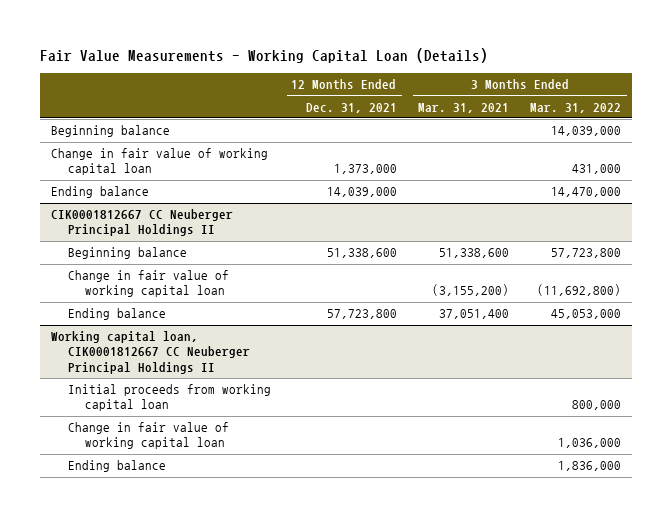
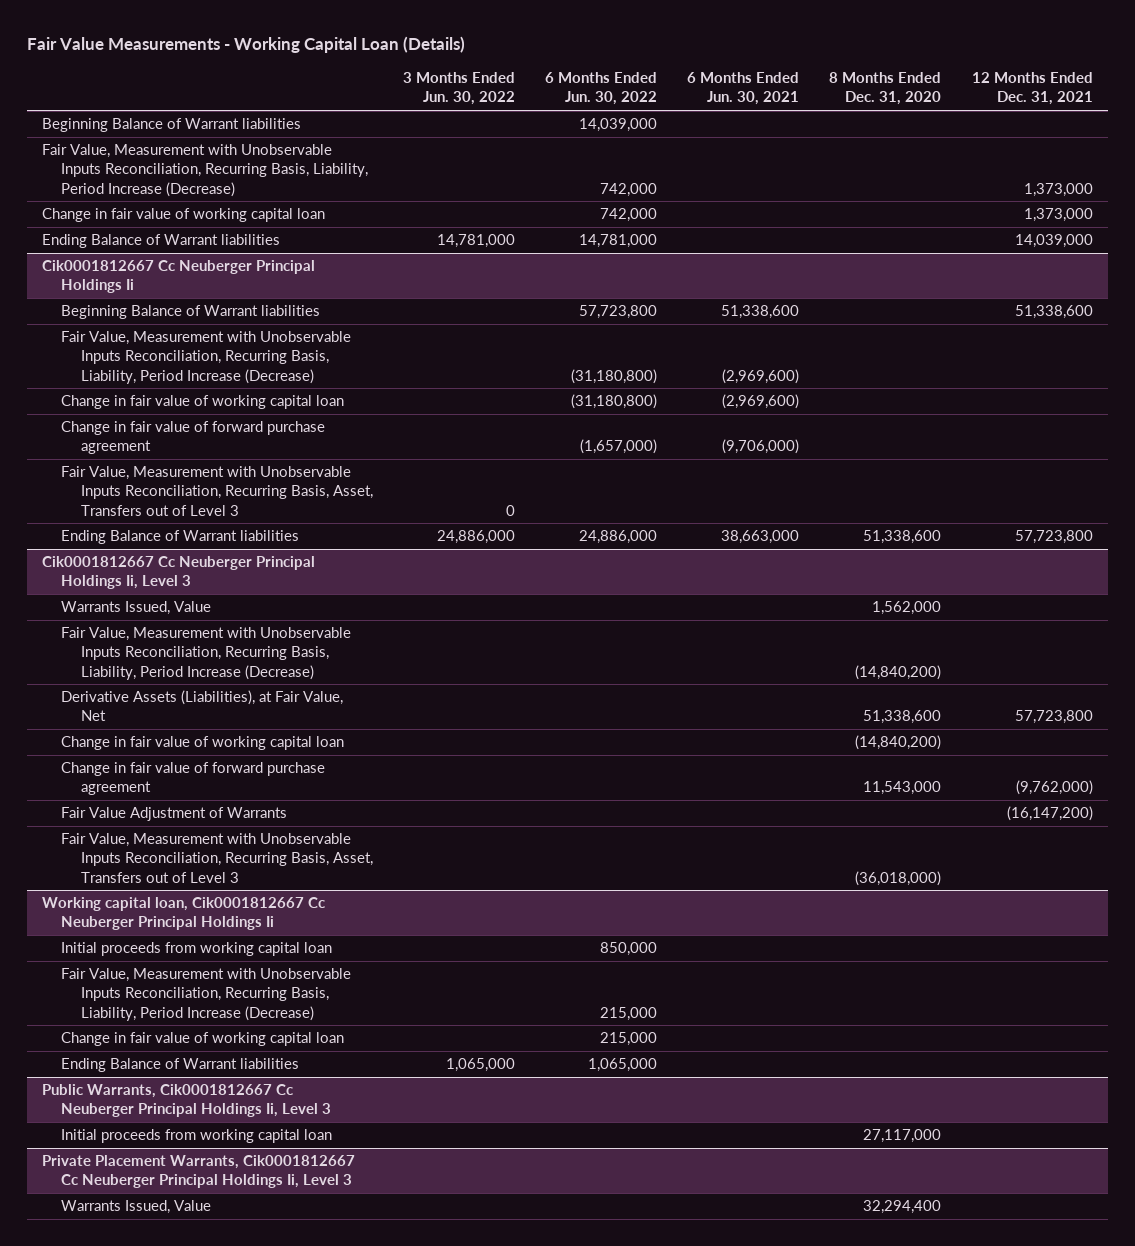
- | 12 Months Ended Dec. 31, 2021 | 3 Months Ended Mar. 31, 2021 | 3 Months Ended Mar. 31, 2022
+ | 3 Months Ended Jun. 30, 2022 | 6 Months Ended Jun. 30, 2022 | 6 Months Ended Jun. 30, 2021 | 8 Months Ended Dec. 31, 2020 | 12 Months Ended Dec. 31, 2021
- Beginning balance | | | 14,039,000
+ Beginning Balance of Warrant liabilities | | 14,039,000 | | |
+ Fair Value, Measurement with Unobservable Inputs Reconciliation, Recurring Basis, Liability, Period Increase (Decrease) | | 742,000 | | | 1,373,000
- Ending balance | 14,039,000 | | 14,470,000
- CIK0001812667 CC Neuberger Principal Holdings II
- Beginning balance | 51,338,600 | 51,338,600 | 57,723,800
+ Ending Balance of Warrant liabilities | 14,781,000 | 14,781,000 | | | 14,039,000
+ Cik0001812667 Cc Neuberger Principal Holdings Ii
+ Beginning Balance of Warrant liabilities | | 57,723,800 | 51,338,600 | | 51,338,600
+ Fair Value, Measurement with Unobservable Inputs Reconciliation, Recurring Basis, Liability, Period Increase (Decrease) | | (31,180,800) | (2,969,600) | |
- Ending balance | 57,723,800 | 37,051,400 | 45,053,000
- Working capital loan, CIK0001812667 CC Neuberger Principal Holdings II
+ Change in fair value of forward purchase agreement | | (1,657,000) | (9,706,000) | |
+ Fair Value, Measurement with Unobservable Inputs Reconciliation, Recurring Basis, Asset, Transfers out of Level 3 | 0 | | | |
+ Ending Balance of Warrant liabilities | 24,886,000 | 24,886,000 | 38,663,000 | 51,338,600 | 57,723,800
+ Cik0001812667 Cc Neuberger Principal Holdings Ii, Level 3
+ Warrants Issued, Value | | | | 1,562,000 |
+ Fair Value, Measurement with Unobservable Inputs Reconciliation, Recurring Basis, Liability, Period Increase (Decrease) | | | | (14,840,200) |
+ Derivative Assets (Liabilities), at Fair Value, Net | | | | 51,338,600 | 57,723,800
+ Change in fair value of working capital loan | | | | (14,840,200) |
+ Change in fair value of forward purchase agreement | | | | 11,543,000 | (9,762,000)
+ Fair Value Adjustment of Warrants | | | | | (16,147,200)
+ Fair Value, Measurement with Unobservable Inputs Reconciliation, Recurring Basis, Asset, Transfers out of Level 3 | | | | (36,018,000) |
+ Working capital loan, Cik0001812667 Cc Neuberger Principal Holdings Ii
+ Fair Value, Measurement with Unobservable Inputs Reconciliation, Recurring Basis, Liability, Period Increase (Decrease) | | 215,000 | | |
- Ending balance | | | 1,836,000
+ Ending Balance of Warrant liabilities | 1,065,000 | 1,065,000 | | |
+ Public Warrants, Cik0001812667 Cc Neuberger Principal Holdings Ii, Level 3
+ Initial proceeds from working capital loan | | | | 27,117,000 |
+ Private Placement Warrants, Cik0001812667 Cc Neuberger Principal Holdings Ii, Level 3
+ Warrants Issued, Value | | | | 32,294,400 |

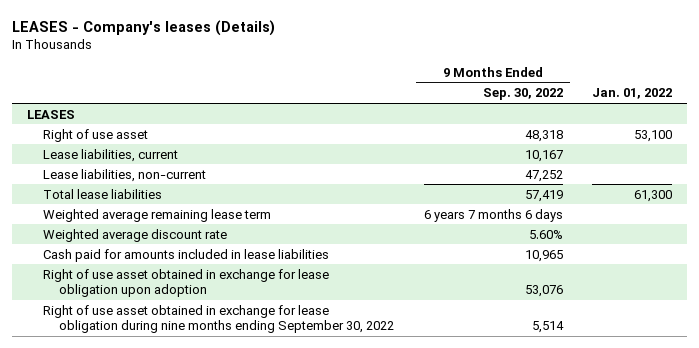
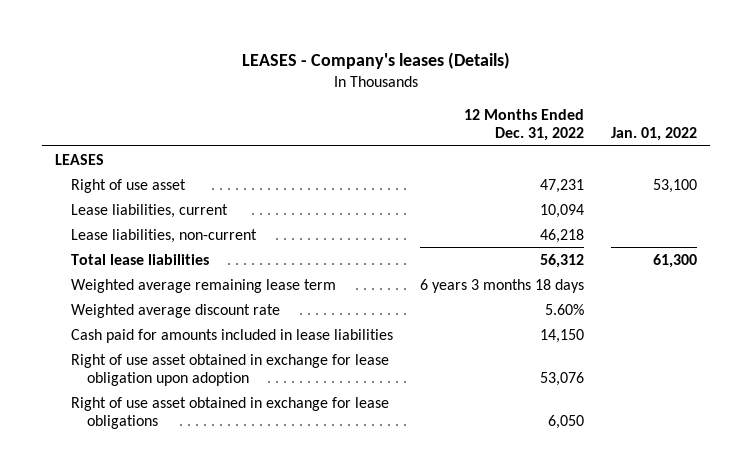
- | 9 Months Ended Sep. 30, 2022 | Jan. 01, 2022
+ | 12 Months Ended Dec. 31, 2022 | Jan. 01, 2022
- Right of use asset obtained in exchange for lease obligation during nine months ending September 30, 2022 | 5,514 |
+ Right of use asset obtained in exchange for lease obligations | 6,050 |

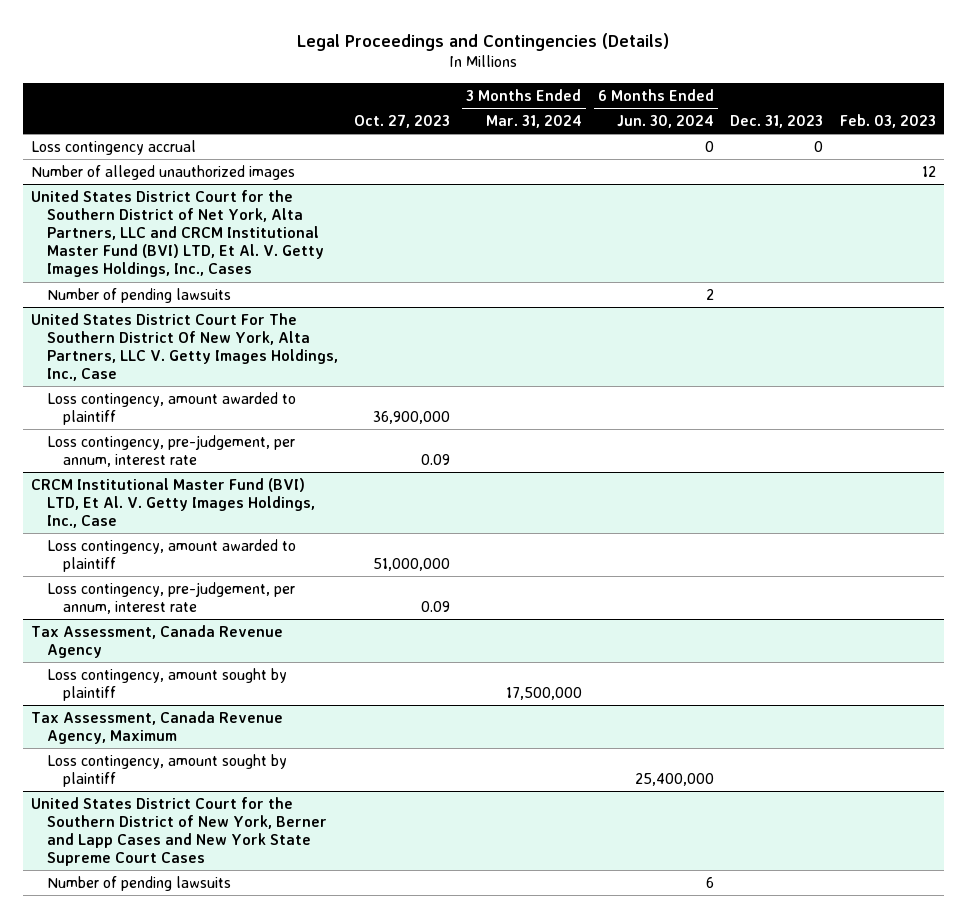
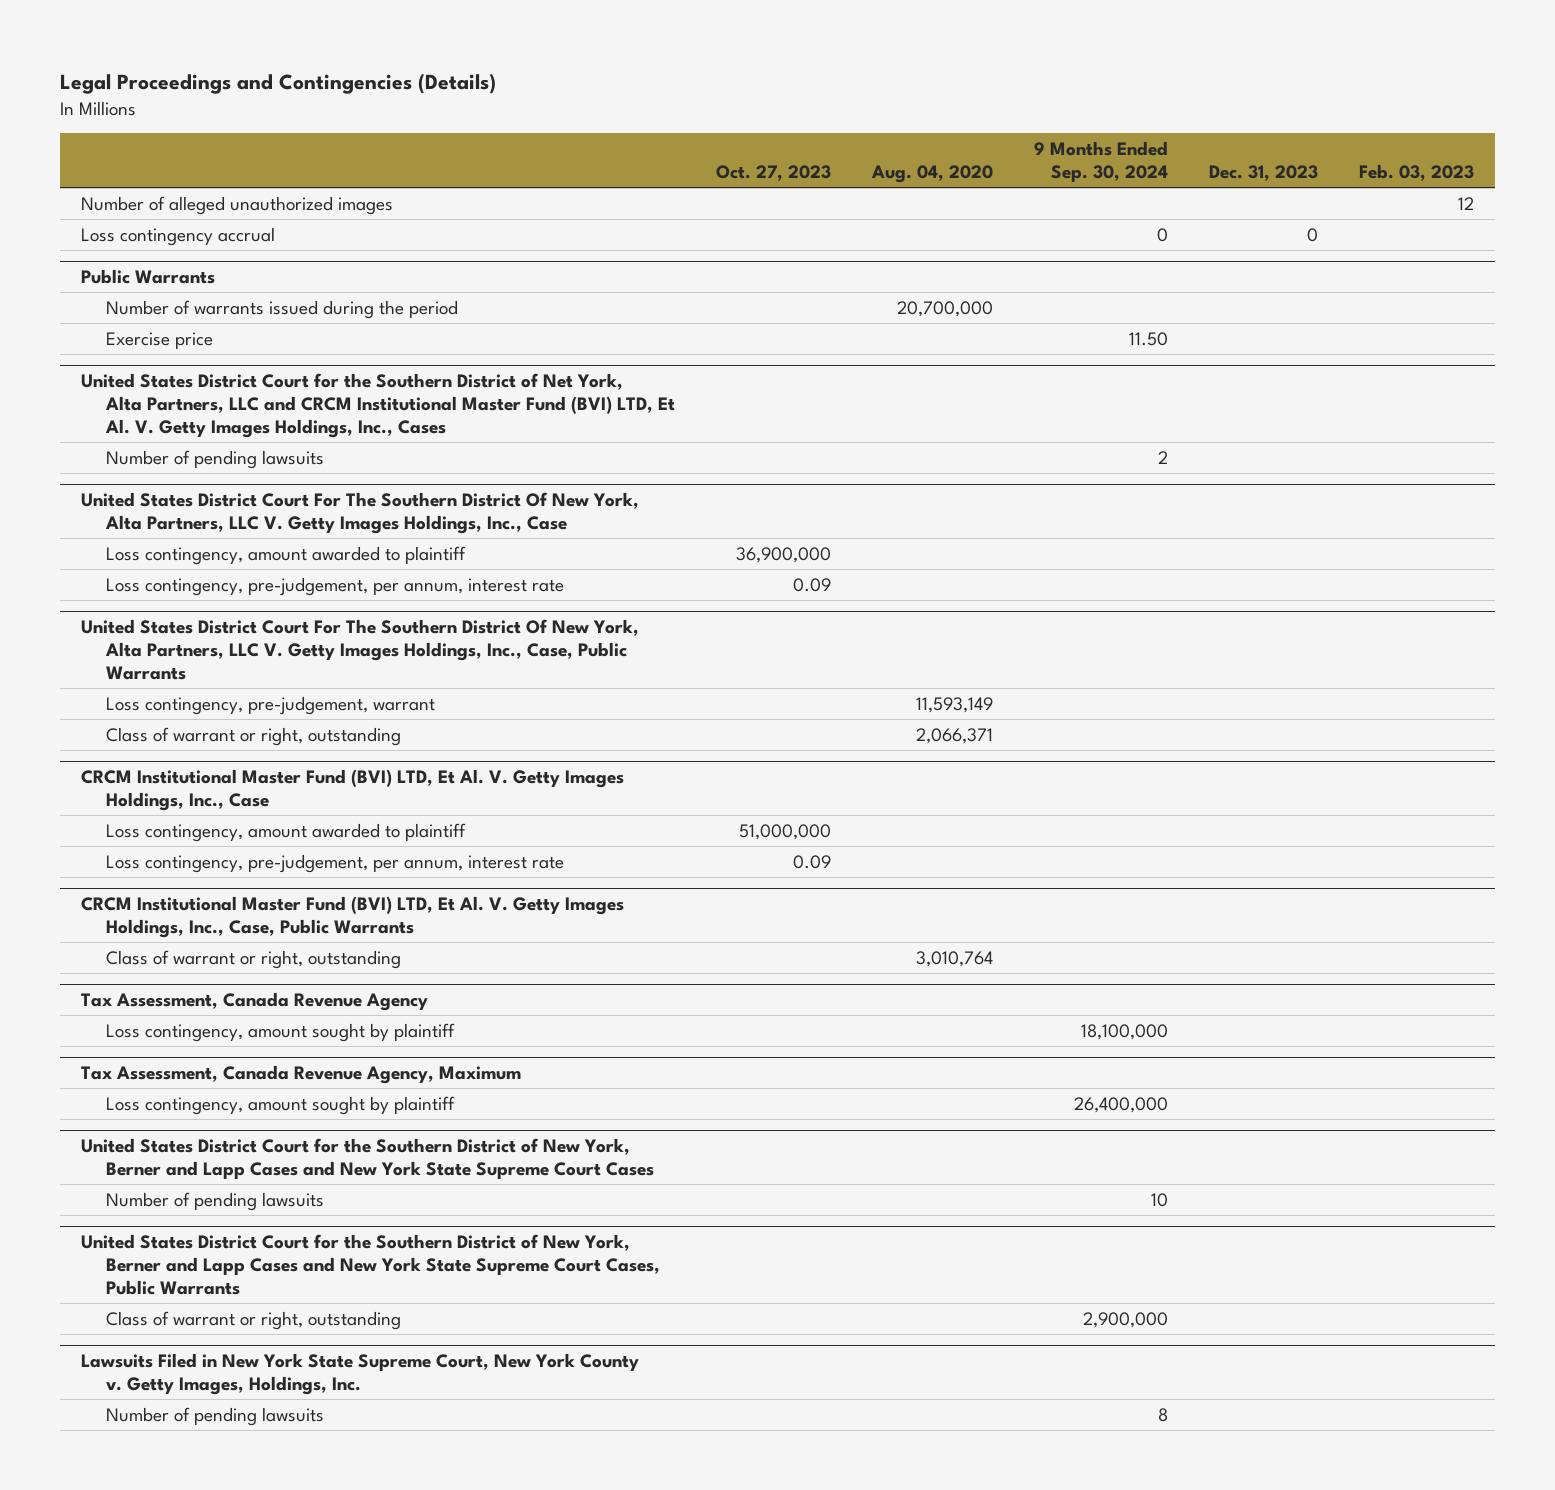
- | Oct. 27, 2023 | 3 Months Ended Mar. 31, 2024 | 6 Months Ended Jun. 30, 2024 | Dec. 31, 2023 | Feb. 03, 2023
+ | Oct. 27, 2023 | Aug. 04, 2020 | 9 Months Ended Sep. 30, 2024 | Dec. 31, 2023 | Feb. 03, 2023
moved down: Loss contingency accrual | | | 0 | 0 |
+ Public Warrants
+ Number of warrants issued during the period | | 20,700,000 | | |
+ Exercise price | | | 11.50 | |
+ United States District Court For The Southern District Of New York, Alta Partners, LLC V. Getty Images Holdings, Inc., Case, Public Warrants
+ Loss contingency, pre-judgement, warrant | | 11,593,149 | | |
+ Class of warrant or right, outstanding | | 2,066,371 | | |
+ CRCM Institutional Master Fund (BVI) LTD, Et Al. V. Getty Images Holdings, Inc., Case, Public Warrants
+ Class of warrant or right, outstanding | | 3,010,764 | | |
+ United States District Court for the Southern District of New York, Berner and Lapp Cases and New York State Supreme Court Cases, Public Warrants
+ Class of warrant or right, outstanding | | | 2,900,000 | |
+ Lawsuits Filed in New York State Supreme Court, New York County v. Getty Images, Holdings, Inc.
+ Number of pending lawsuits | | | 8 | |

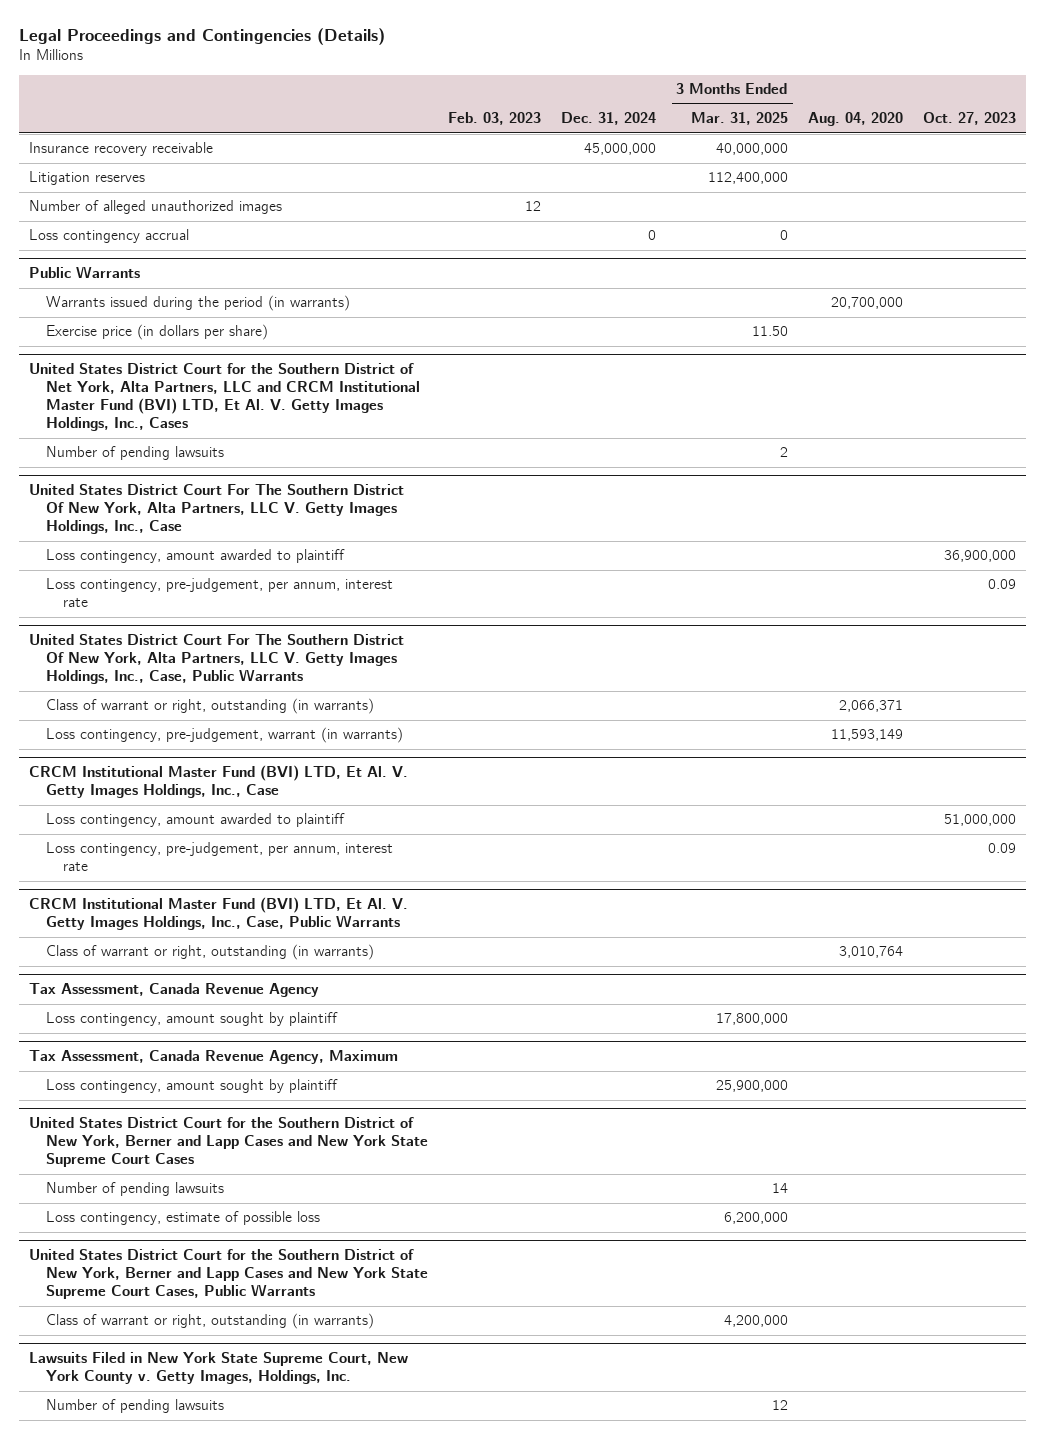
- | Oct. 27, 2023 | Aug. 04, 2020 | 9 Months Ended Sep. 30, 2024 | Dec. 31, 2023 | Feb. 03, 2023
+ | Feb. 03, 2023 | Dec. 31, 2024 | 3 Months Ended Mar. 31, 2025 | Aug. 04, 2020 | Oct. 27, 2023
+ Insurance recovery receivable | | 45,000,000 | 40,000,000 | |
+ Litigation reserves | | | 112,400,000 | |
@ Public Warrants
- Number of warrants issued during the period | | 20,700,000 | | |
- Exercise price | | | 11.50 | |
+ Warrants issued during the period (in warrants) | | | | 20,700,000 |
+ Exercise price (in dollars per share) | | | 11.50 | |
@ United States District Court For The Southern District Of New York, Alta Partners, LLC V. Getty Images Holdings, Inc., Case, Public Warrants
- Loss contingency, pre-judgement, warrant | | 11,593,149 | | |
- Class of warrant or right, outstanding | | 2,066,371 | | |
+ Class of warrant or right, outstanding (in warrants) | | | | 2,066,371 |
+ Loss contingency, pre-judgement, warrant (in warrants) | | | | 11,593,149 |
@ CRCM Institutional Master Fund (BVI) LTD, Et Al. V. Getty Images Holdings, Inc., Case, Public Warrants
- Class of warrant or right, outstanding | | 3,010,764 | | |
+ Class of warrant or right, outstanding (in warrants) | | | | 3,010,764 |
@ United States District Court for the Southern District of New York, Berner and Lapp Cases and New York State Supreme Court Cases
+ Loss contingency, estimate of possible loss | | | 6,200,000 | |
@ United States District Court for the Southern District of New York, Berner and Lapp Cases and New York State Supreme Court Cases, Public Warrants
- Class of warrant or right, outstanding | | | 2,900,000 | |
+ Class of warrant or right, outstanding (in warrants) | | | 4,200,000 | |

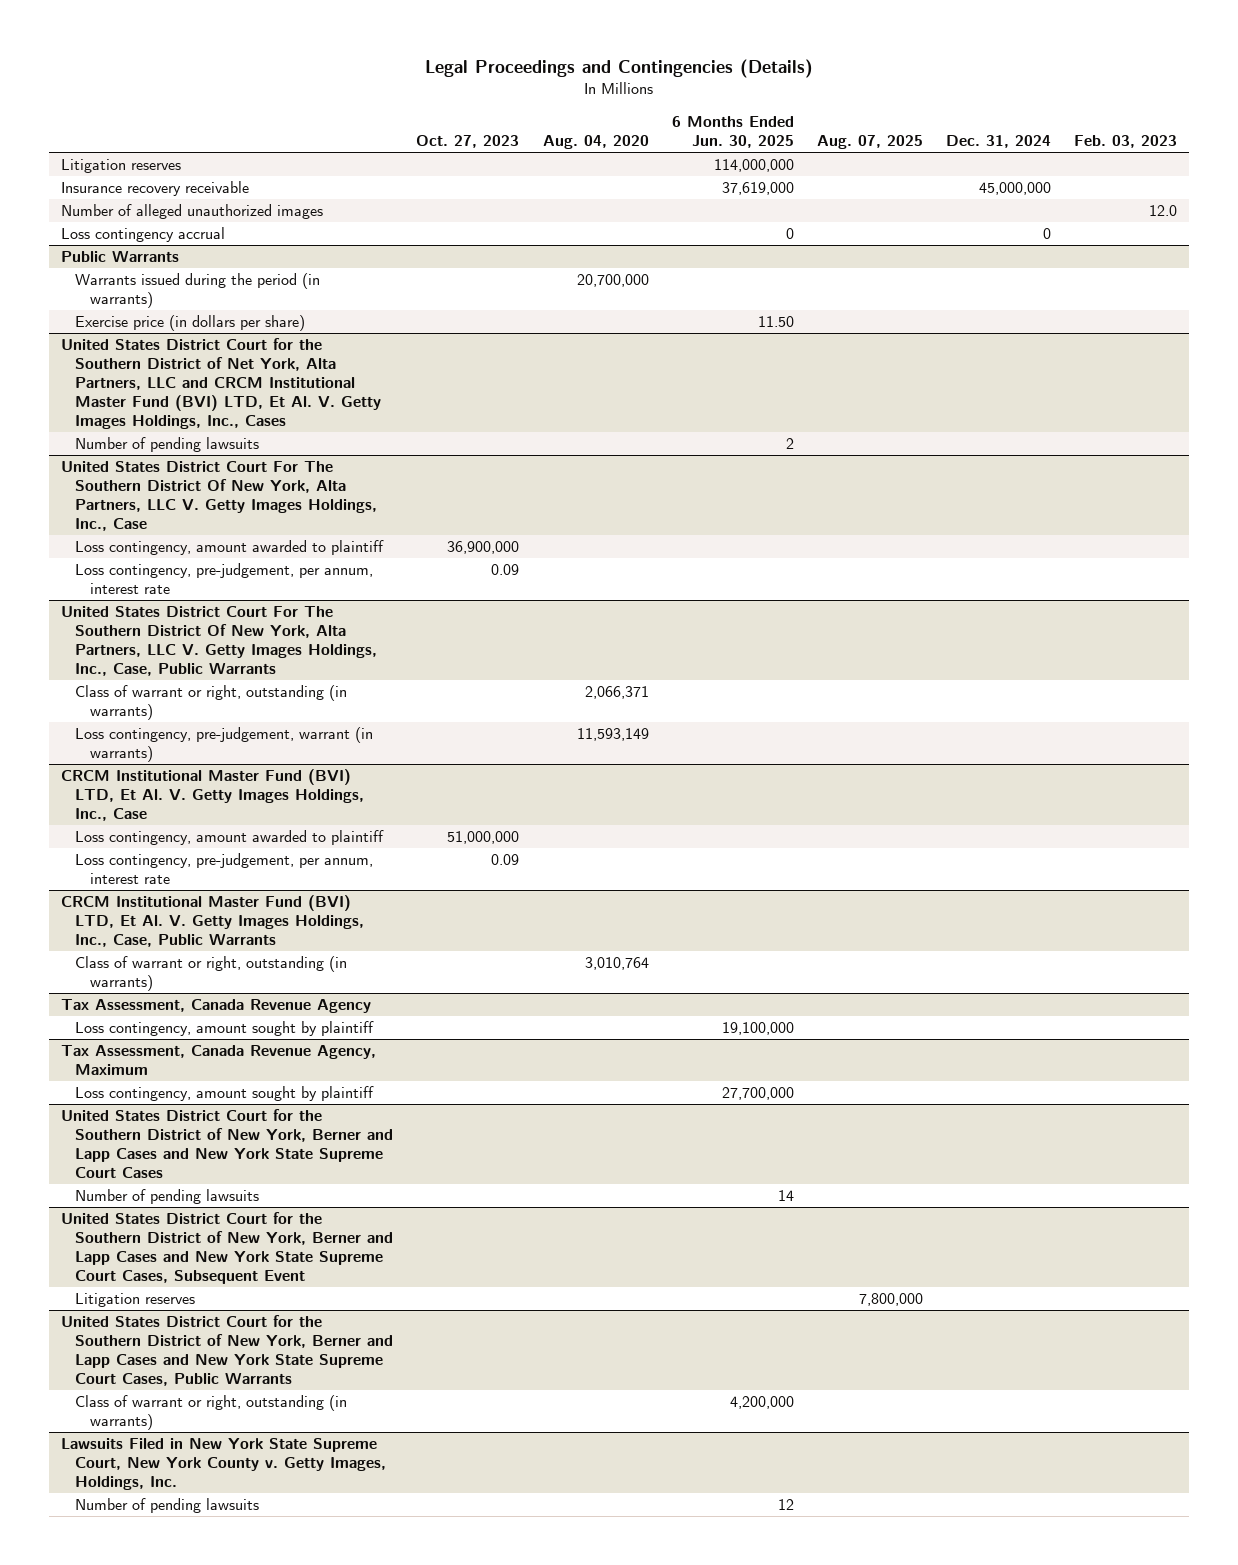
- | Feb. 03, 2023 | Dec. 31, 2024 | 3 Months Ended Mar. 31, 2025 | Aug. 04, 2020 | Oct. 27, 2023
+ | Oct. 27, 2023 | Aug. 04, 2020 | 6 Months Ended Jun. 30, 2025 | Aug. 07, 2025 | Dec. 31, 2024 | Feb. 03, 2023
- Number of alleged unauthorized images | 12 | | | |
moved down: Insurance recovery receivable | | | 37,619,000 | | 45,000,000 |
+ Number of alleged unauthorized images | | | | | | 12.0
@ United States District Court for the Southern District of New York, Berner and Lapp Cases and New York State Supreme Court Cases
- Loss contingency, estimate of possible loss | | | 6,200,000 | |
+ United States District Court for the Southern District of New York, Berner and Lapp Cases and New York State Supreme Court Cases, Subsequent Event
+ Litigation reserves | | | | 7,800,000 | |

